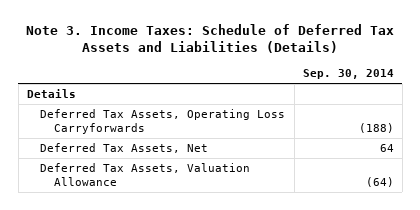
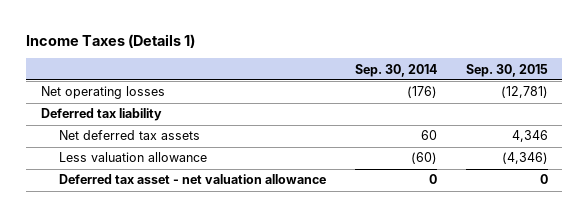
- Note 3. Income Taxes: Schedule of Deferred Tax Assets and Liabilities (Details)
+ Income Taxes (Details 1)
- | Sep. 30, 2014
+ | Sep. 30, 2014 | Sep. 30, 2015
- Details
- Deferred Tax Assets, Operating Loss Carryforwards | (188)
- Deferred Tax Assets, Net | 64
- Deferred Tax Assets, Valuation Allowance | (64)
+ Net operating losses | (176) | (12,781)
+ Deferred tax liability
+ Net deferred tax assets | 60 | 4,346
+ Less valuation allowance | (60) | (4,346)
+ Deferred tax asset - net valuation allowance | 0 | 0

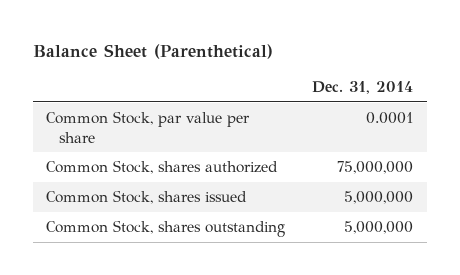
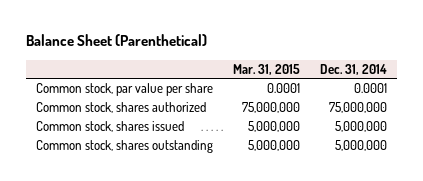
- | Dec. 31, 2014
+ | Mar. 31, 2015 | Dec. 31, 2014
- Common Stock, par value per share | 0.0001
- Common Stock, shares authorized | 75,000,000
- Common Stock, shares issued | 5,000,000
- Common Stock, shares outstanding | 5,000,000
+ Common stock, par value per share | 0.0001 | 0.0001
+ Common stock, shares authorized | 75,000,000 | 75,000,000
+ Common stock, shares issued | 5,000,000 | 5,000,000
+ Common stock, shares outstanding | 5,000,000 | 5,000,000

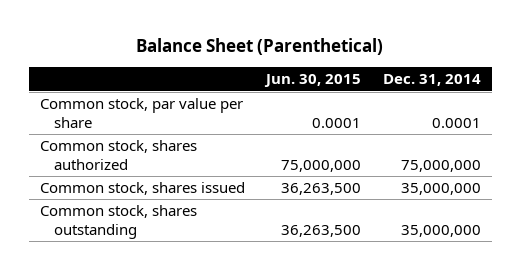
- | Mar. 31, 2015 | Dec. 31, 2014
+ | Jun. 30, 2015 | Dec. 31, 2014
- Common stock, shares issued | 5,000,000 | 5,000,000
- Common stock, shares outstanding | 5,000,000 | 5,000,000
+ Common stock, shares issued | 36,263,500 | 35,000,000
+ Common stock, shares outstanding | 36,263,500 | 35,000,000

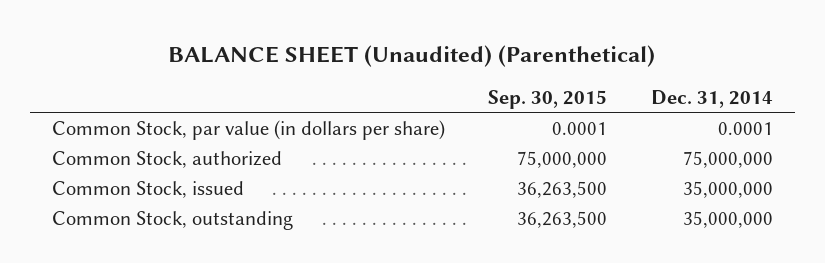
- Balance Sheet (Parenthetical)
+ BALANCE SHEET (Unaudited) (Parenthetical)
- | Jun. 30, 2015 | Dec. 31, 2014
+ | Sep. 30, 2015 | Dec. 31, 2014
- Common stock, par value per share | 0.0001 | 0.0001
- Common stock, shares authorized | 75,000,000 | 75,000,000
- Common stock, shares issued | 36,263,500 | 35,000,000
- Common stock, shares outstanding | 36,263,500 | 35,000,000
+ Common Stock, par value (in dollars per share) | 0.0001 | 0.0001
+ Common Stock, authorized | 75,000,000 | 75,000,000
+ Common Stock, issued | 36,263,500 | 35,000,000
+ Common Stock, outstanding | 36,263,500 | 35,000,000

